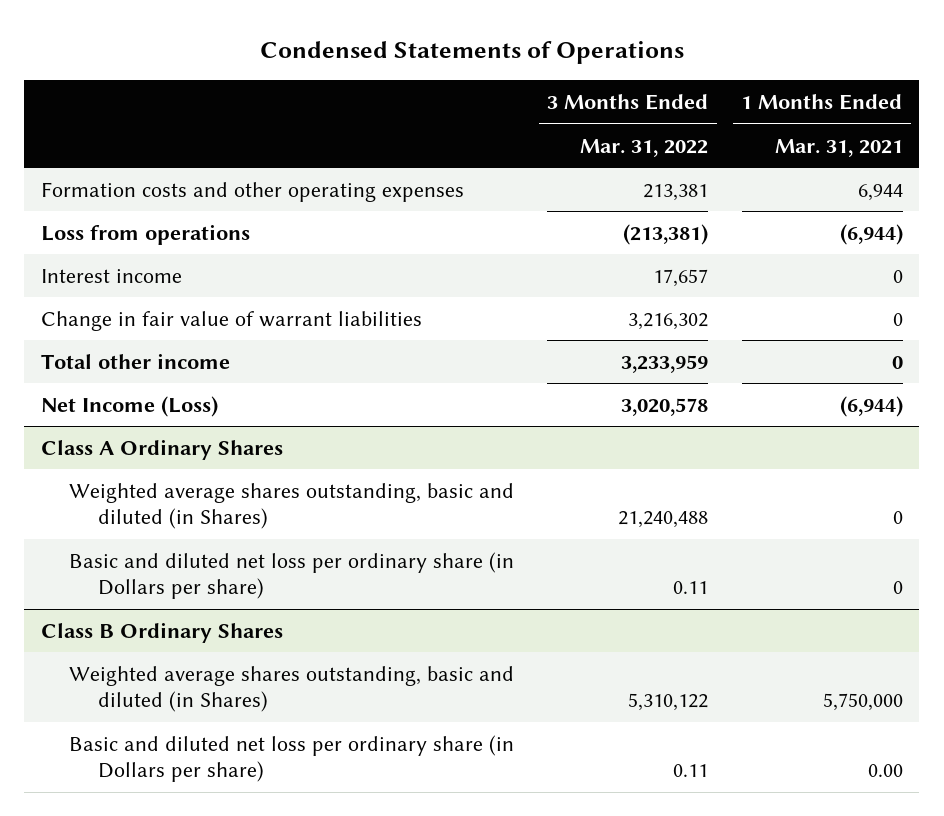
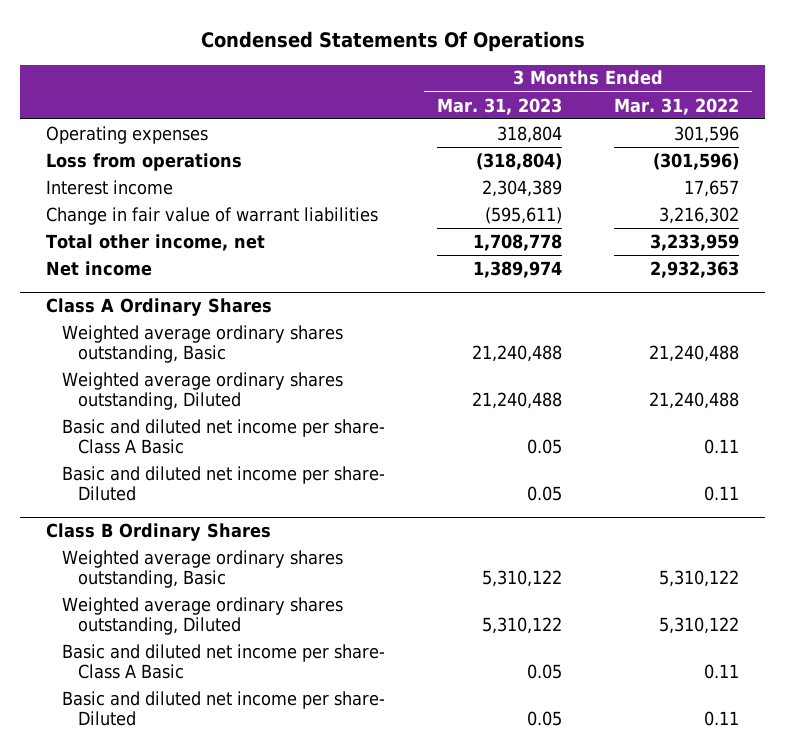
- Condensed Statements of Operations
+ Condensed Statements Of Operations
- | 3 Months Ended Mar. 31, 2022 | 1 Months Ended Mar. 31, 2021
+ | 3 Months Ended Mar. 31, 2023 | 3 Months Ended Mar. 31, 2022
- Formation costs and other operating expenses | 213,381 | 6,944
- Loss from operations | (213,381) | (6,944)
+ Operating expenses | 318,804 | 301,596
+ Loss from operations | (318,804) | (301,596)
- Total other income | 3,233,959 | 0
- Net Income (Loss) | 3,020,578 | (6,944)
+ Total other income, net | 1,708,778 | 3,233,959
+ Net income | 1,389,974 | 2,932,363
@ Class A Ordinary Shares
- Weighted average shares outstanding, basic and diluted (in Shares) | 21,240,488 | 0
- Basic and diluted net loss per ordinary share (in Dollars per share) | 0.11 | 0
+ Weighted average ordinary shares outstanding, Basic | 21,240,488 | 21,240,488
+ Weighted average ordinary shares outstanding, Diluted | 21,240,488 | 21,240,488
+ Basic and diluted net income per share- Class A Basic | 0.05 | 0.11
+ Basic and diluted net income per share- Diluted | 0.05 | 0.11
@ Class B Ordinary Shares
- Weighted average shares outstanding, basic and diluted (in Shares) | 5,310,122 | 5,750,000
- Basic and diluted net loss per ordinary share (in Dollars per share) | 0.11 | 0.00
+ Weighted average ordinary shares outstanding, Basic | 5,310,122 | 5,310,122
+ Weighted average ordinary shares outstanding, Diluted | 5,310,122 | 5,310,122
+ Basic and diluted net income per share- Class A Basic | 0.05 | 0.11
+ Basic and diluted net income per share- Diluted | 0.05 | 0.11

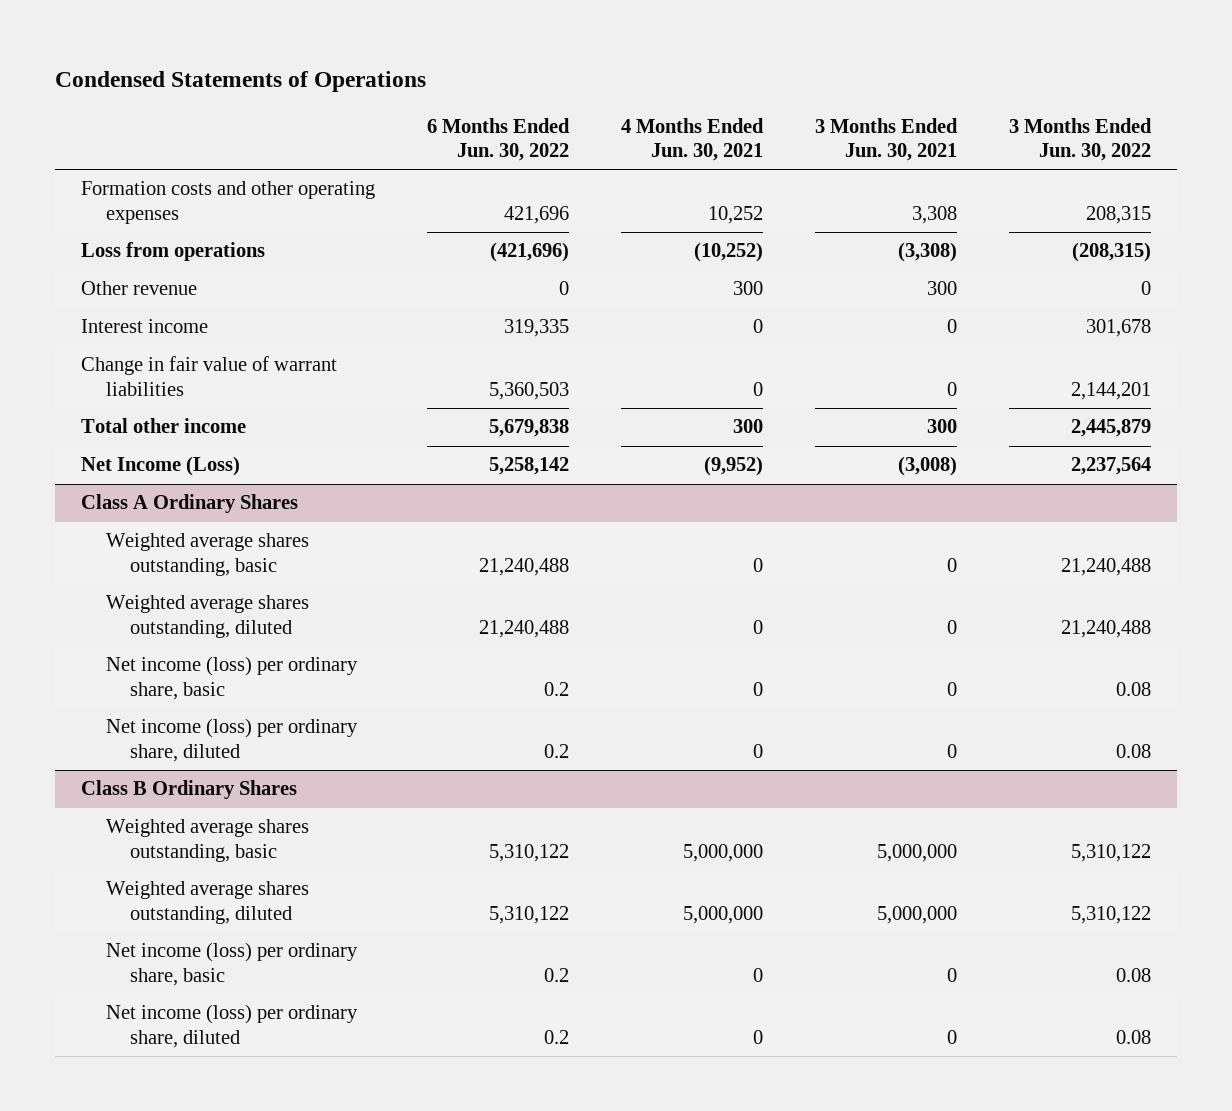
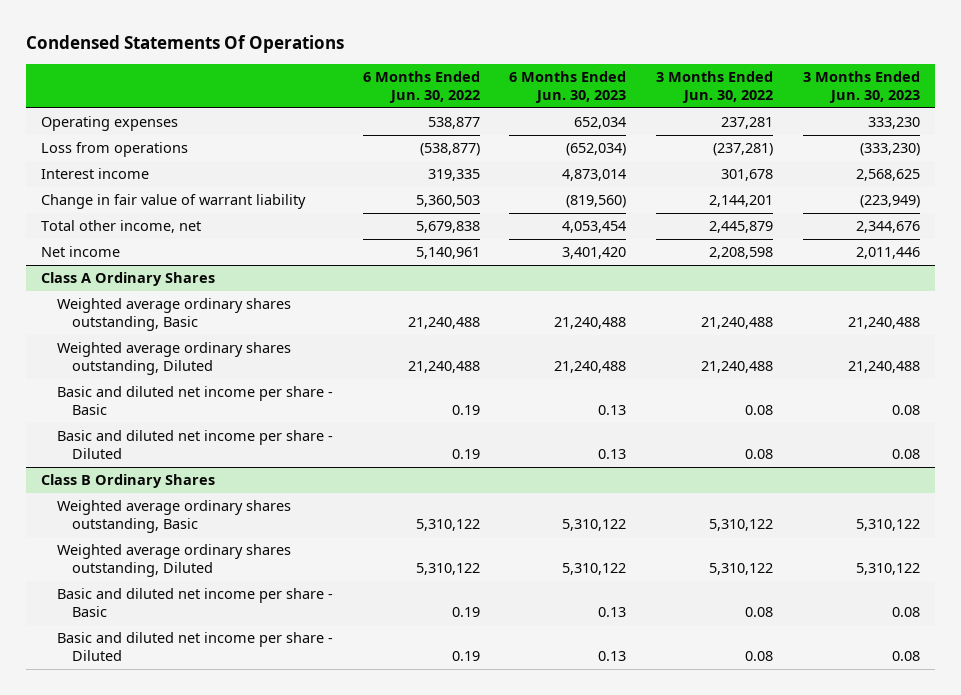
- Condensed Statements of Operations
+ Condensed Statements Of Operations
- | 6 Months Ended Jun. 30, 2022 | 4 Months Ended Jun. 30, 2021 | 3 Months Ended Jun. 30, 2021 | 3 Months Ended Jun. 30, 2022
+ | 6 Months Ended Jun. 30, 2022 | 6 Months Ended Jun. 30, 2023 | 3 Months Ended Jun. 30, 2022 | 3 Months Ended Jun. 30, 2023
- Formation costs and other operating expenses | 421,696 | 10,252 | 3,308 | 208,315
- Loss from operations | (421,696) | (10,252) | (3,308) | (208,315)
- Other revenue | 0 | 300 | 300 | 0
+ Operating expenses | 538,877 | 652,034 | 237,281 | 333,230
+ Loss from operations | (538,877) | (652,034) | (237,281) | (333,230)
- Change in fair value of warrant liabilities | 5,360,503 | 0 | 0 | 2,144,201
- Total other income | 5,679,838 | 300 | 300 | 2,445,879
- Net Income (Loss) | 5,258,142 | (9,952) | (3,008) | 2,237,564
+ Change in fair value of warrant liability | 5,360,503 | (819,560) | 2,144,201 | (223,949)
+ Total other income, net | 5,679,838 | 4,053,454 | 2,445,879 | 2,344,676
+ Net income | 5,140,961 | 3,401,420 | 2,208,598 | 2,011,446
@ Class A Ordinary Shares
- Weighted average shares outstanding, basic | 21,240,488 | 0 | 0 | 21,240,488
- Weighted average shares outstanding, diluted | 21,240,488 | 0 | 0 | 21,240,488
- Net income (loss) per ordinary share, basic | 0.2 | 0 | 0 | 0.08
- Net income (loss) per ordinary share, diluted | 0.2 | 0 | 0 | 0.08
+ Weighted average ordinary shares outstanding, Basic | 21,240,488 | 21,240,488 | 21,240,488 | 21,240,488
+ Weighted average ordinary shares outstanding, Diluted | 21,240,488 | 21,240,488 | 21,240,488 | 21,240,488
+ Basic and diluted net income per share - Basic | 0.19 | 0.13 | 0.08 | 0.08
+ Basic and diluted net income per share - Diluted | 0.19 | 0.13 | 0.08 | 0.08
@ Class B Ordinary Shares
- Weighted average shares outstanding, basic | 5,310,122 | 5,000,000 | 5,000,000 | 5,310,122
- Weighted average shares outstanding, diluted | 5,310,122 | 5,000,000 | 5,000,000 | 5,310,122
- Net income (loss) per ordinary share, basic | 0.2 | 0 | 0 | 0.08
- Net income (loss) per ordinary share, diluted | 0.2 | 0 | 0 | 0.08
+ Weighted average ordinary shares outstanding, Basic | 5,310,122 | 5,310,122 | 5,310,122 | 5,310,122
+ Weighted average ordinary shares outstanding, Diluted | 5,310,122 | 5,310,122 | 5,310,122 | 5,310,122
+ Basic and diluted net income per share - Basic | 0.19 | 0.13 | 0.08 | 0.08
+ Basic and diluted net income per share - Diluted | 0.19 | 0.13 | 0.08 | 0.08

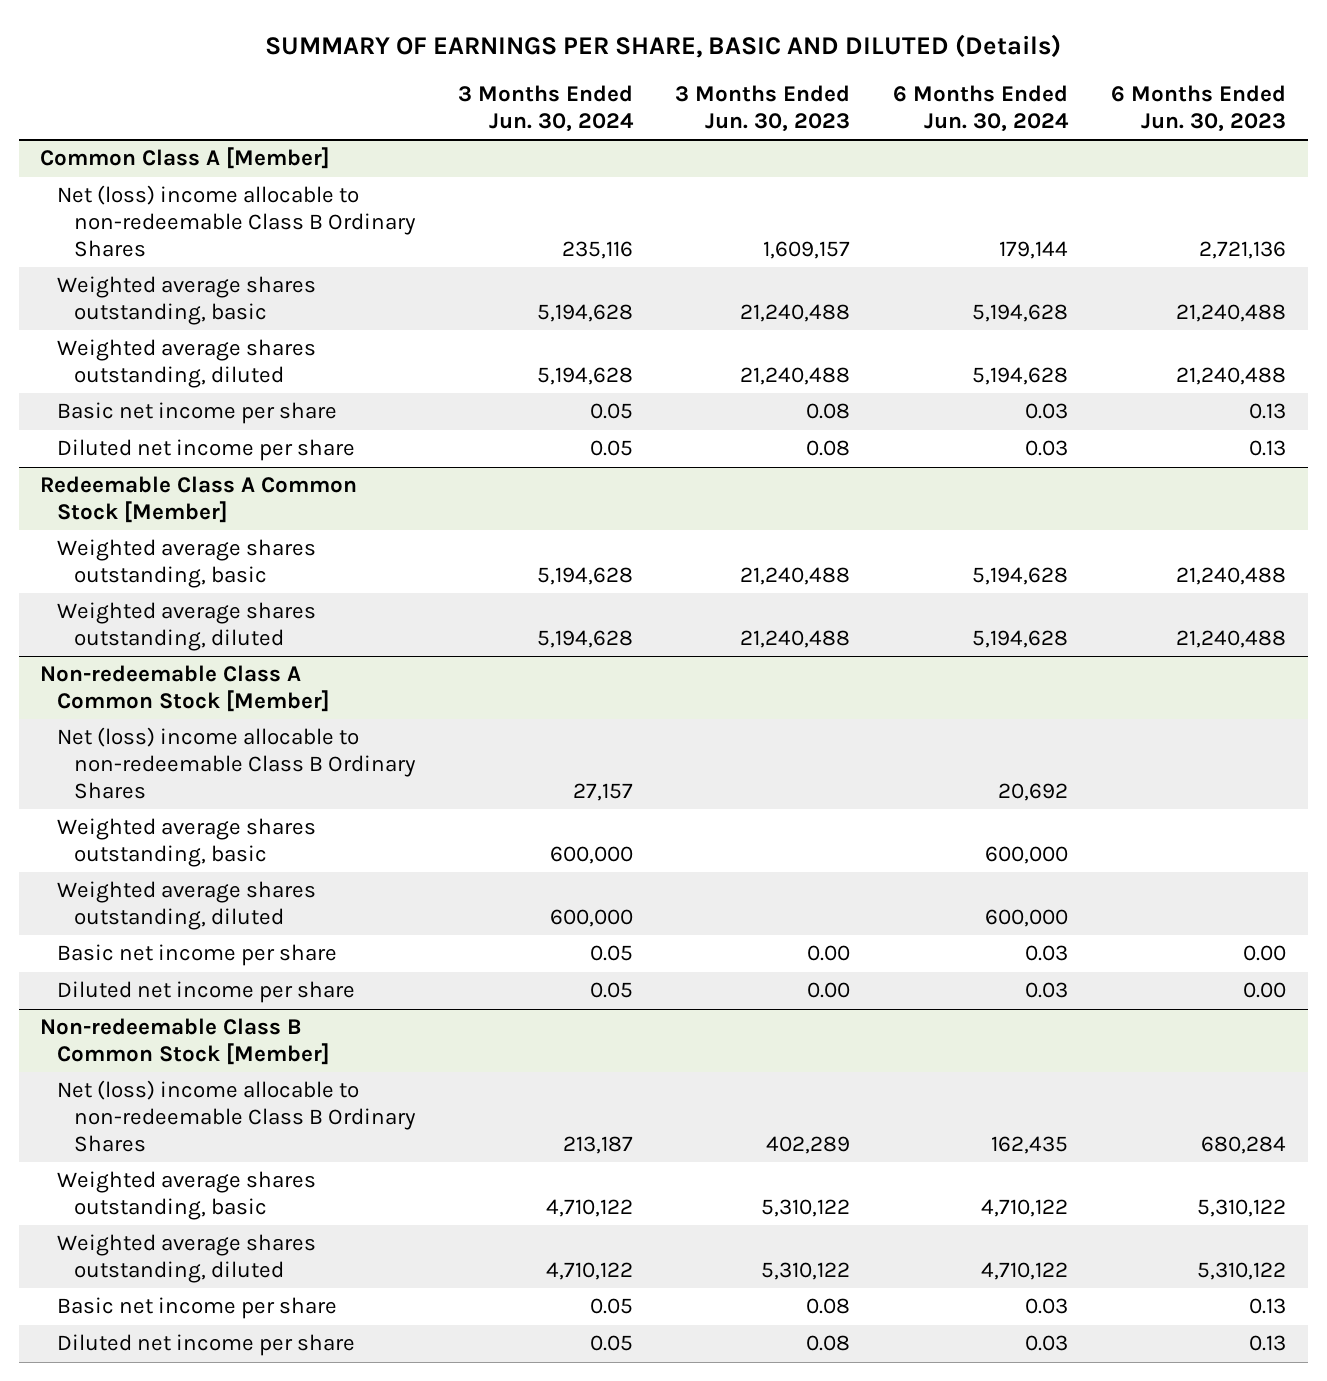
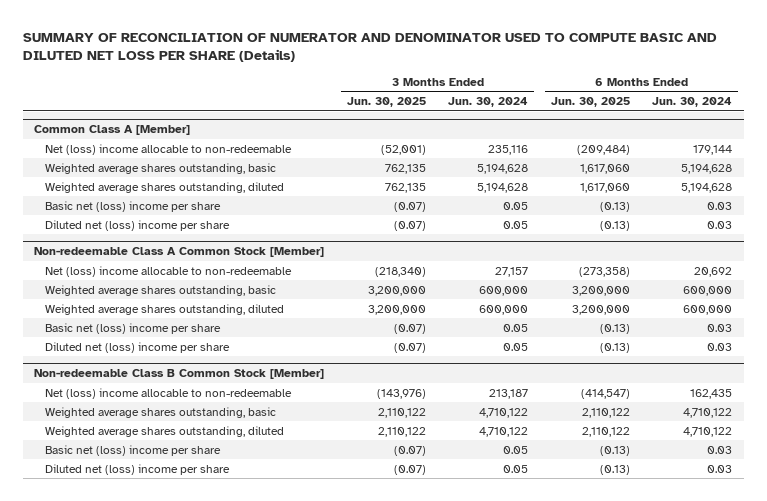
- SUMMARY OF EARNINGS PER SHARE, BASIC AND DILUTED (Details)
+ SUMMARY OF RECONCILIATION OF NUMERATOR AND DENOMINATOR USED TO COMPUTE BASIC AND DILUTED NET LOSS PER SHARE (Details)
- | 3 Months Ended Jun. 30, 2024 | 3 Months Ended Jun. 30, 2023 | 6 Months Ended Jun. 30, 2024 | 6 Months Ended Jun. 30, 2023
+ | 3 Months Ended Jun. 30, 2025 | 3 Months Ended Jun. 30, 2024 | 6 Months Ended Jun. 30, 2025 | 6 Months Ended Jun. 30, 2024
@ Common Class A [Member]
- Net (loss) income allocable to non-redeemable Class B Ordinary Shares | 235,116 | 1,609,157 | 179,144 | 2,721,136
- Weighted average shares outstanding, basic | 5,194,628 | 21,240,488 | 5,194,628 | 21,240,488
- Weighted average shares outstanding, diluted | 5,194,628 | 21,240,488 | 5,194,628 | 21,240,488
- Basic net income per share | 0.05 | 0.08 | 0.03 | 0.13
- Diluted net income per share | 0.05 | 0.08 | 0.03 | 0.13
- Redeemable Class A Common Stock [Member]
@ Common Class A [Member]
+ Net (loss) income allocable to non-redeemable | (52,001) | 235,116 | (209,484) | 179,144
+ Basic net (loss) income per share | (0.07) | 0.05 | (0.13) | 0.03
+ Diluted net (loss) income per share | (0.07) | 0.05 | (0.13) | 0.03
@ Non-redeemable Class A Common Stock [Member]
- Net (loss) income allocable to non-redeemable Class B Ordinary Shares | 27,157 | | 20,692 |
+ Net (loss) income allocable to non-redeemable | (218,340) | 27,157 | (273,358) | 20,692
- Basic net income per share | 0.05 | 0.00 | 0.03 | 0.00
- Diluted net income per share | 0.05 | 0.00 | 0.03 | 0.00
+ Basic net (loss) income per share | (0.07) | 0.05 | (0.13) | 0.03
+ Diluted net (loss) income per share | (0.07) | 0.05 | (0.13) | 0.03
@ Non-redeemable Class B Common Stock [Member]
- Net (loss) income allocable to non-redeemable Class B Ordinary Shares | 213,187 | 402,289 | 162,435 | 680,284
+ Net (loss) income allocable to non-redeemable | (143,976) | 213,187 | (414,547) | 162,435
- Basic net income per share | 0.05 | 0.08 | 0.03 | 0.13
- Diluted net income per share | 0.05 | 0.08 | 0.03 | 0.13
+ Basic net (loss) income per share | (0.07) | 0.05 | (0.13) | 0.03
+ Diluted net (loss) income per share | (0.07) | 0.05 | (0.13) | 0.03

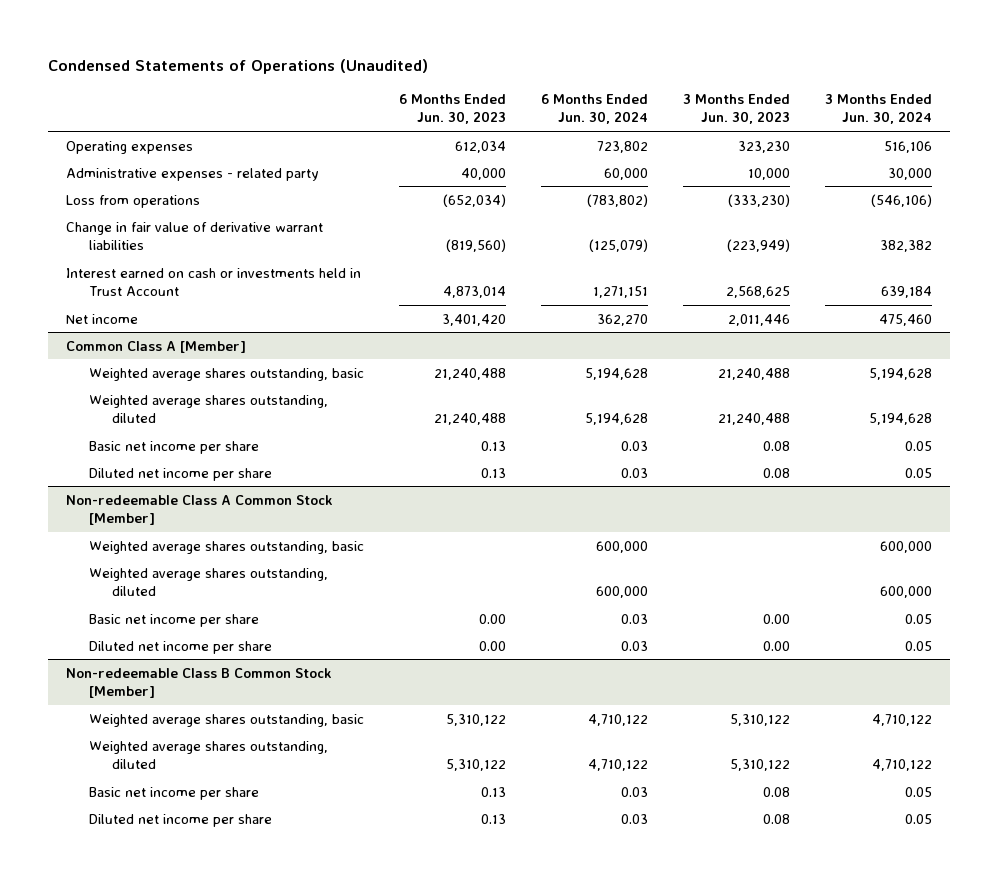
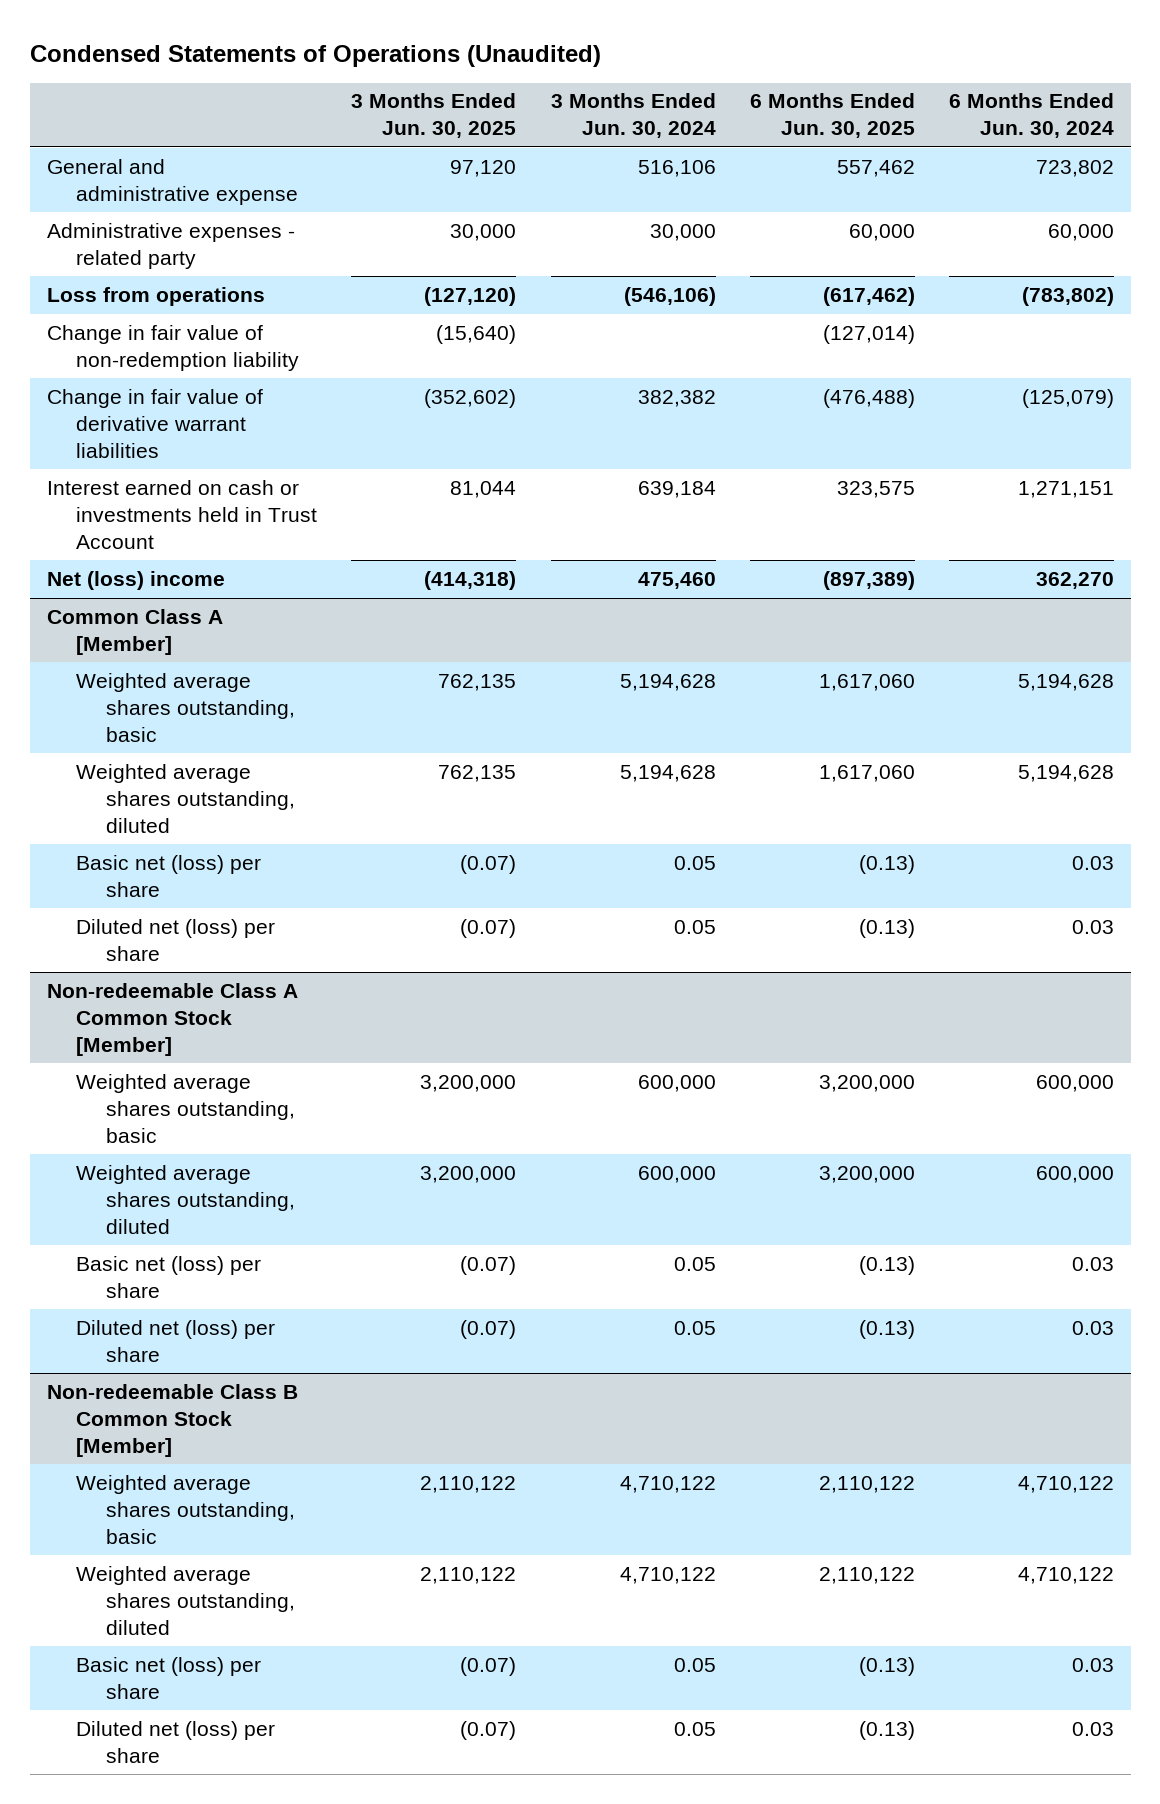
- | 6 Months Ended Jun. 30, 2023 | 6 Months Ended Jun. 30, 2024 | 3 Months Ended Jun. 30, 2023 | 3 Months Ended Jun. 30, 2024
+ | 3 Months Ended Jun. 30, 2025 | 3 Months Ended Jun. 30, 2024 | 6 Months Ended Jun. 30, 2025 | 6 Months Ended Jun. 30, 2024
- Operating expenses | 612,034 | 723,802 | 323,230 | 516,106
+ General and administrative expense | 97,120 | 516,106 | 557,462 | 723,802
+ Change in fair value of non-redemption liability | (15,640) | | (127,014) |
- Net income | 3,401,420 | 362,270 | 2,011,446 | 475,460
+ Net (loss) income | (414,318) | 475,460 | (897,389) | 362,270
@ Common Class A [Member]
- Basic net income per share | 0.13 | 0.03 | 0.08 | 0.05
- Diluted net income per share | 0.13 | 0.03 | 0.08 | 0.05
+ Basic net (loss) per share | (0.07) | 0.05 | (0.13) | 0.03
+ Diluted net (loss) per share | (0.07) | 0.05 | (0.13) | 0.03
@ Non-redeemable Class A Common Stock [Member]
- Basic net income per share | 0.00 | 0.03 | 0.00 | 0.05
- Diluted net income per share | 0.00 | 0.03 | 0.00 | 0.05
+ Basic net (loss) per share | (0.07) | 0.05 | (0.13) | 0.03
+ Diluted net (loss) per share | (0.07) | 0.05 | (0.13) | 0.03
@ Non-redeemable Class B Common Stock [Member]
- Basic net income per share | 0.13 | 0.03 | 0.08 | 0.05
- Diluted net income per share | 0.13 | 0.03 | 0.08 | 0.05
+ Basic net (loss) per share | (0.07) | 0.05 | (0.13) | 0.03
+ Diluted net (loss) per share | (0.07) | 0.05 | (0.13) | 0.03

